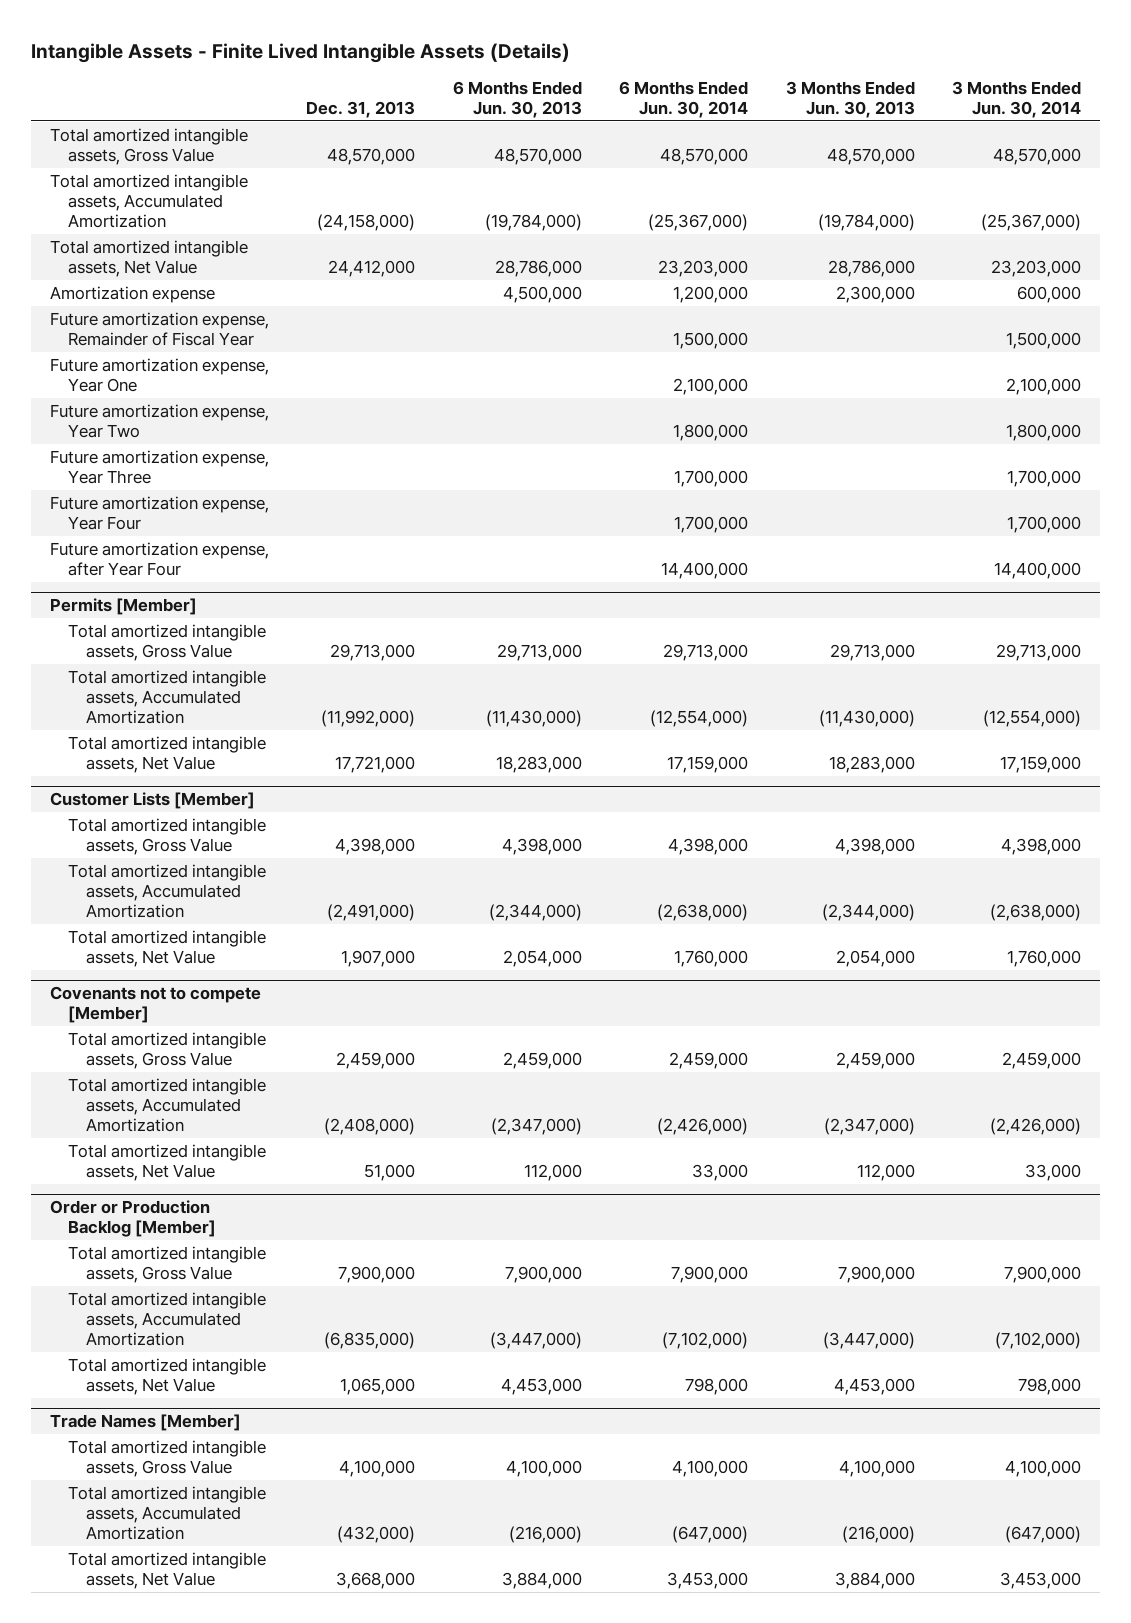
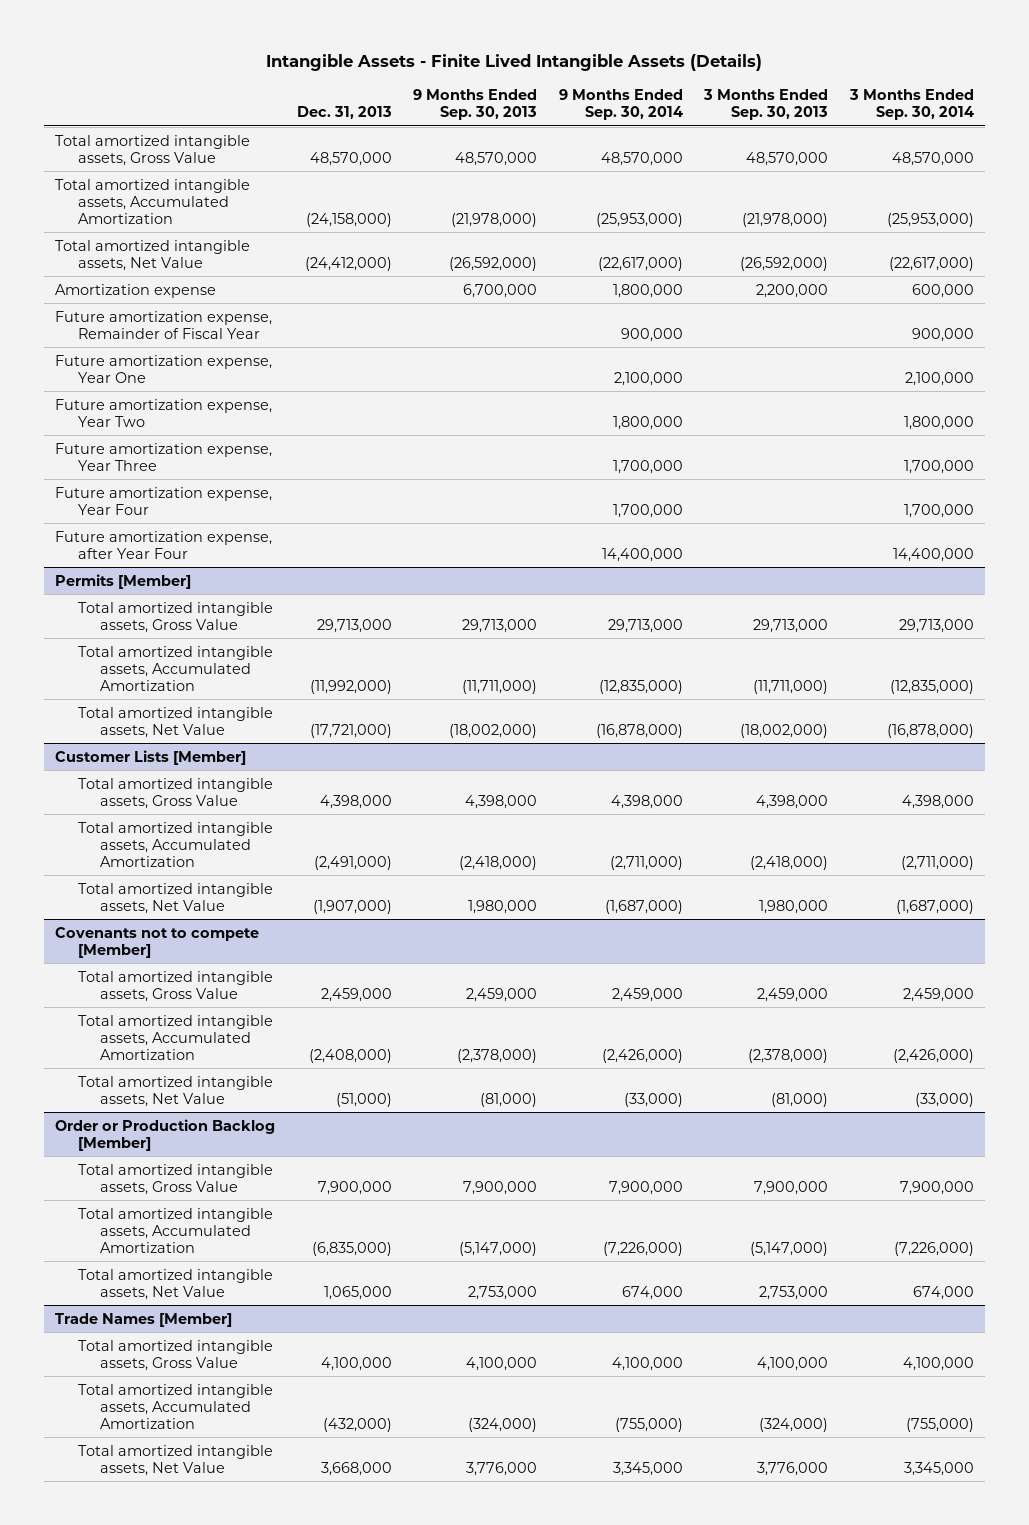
- | Dec. 31, 2013 | 6 Months Ended Jun. 30, 2013 | 6 Months Ended Jun. 30, 2014 | 3 Months Ended Jun. 30, 2013 | 3 Months Ended Jun. 30, 2014
+ | Dec. 31, 2013 | 9 Months Ended Sep. 30, 2013 | 9 Months Ended Sep. 30, 2014 | 3 Months Ended Sep. 30, 2013 | 3 Months Ended Sep. 30, 2014
- Total amortized intangible assets, Net Value | 24,412,000 | 28,786,000 | 23,203,000 | 28,786,000 | 23,203,000
+ Total amortized intangible assets, Net Value | (24,412,000) | (26,592,000) | (22,617,000) | (26,592,000) | (22,617,000)
@ Permits [Member]
- Total amortized intangible assets, Net Value | 17,721,000 | 18,283,000 | 17,159,000 | 18,283,000 | 17,159,000
+ Total amortized intangible assets, Net Value | (17,721,000) | (18,002,000) | (16,878,000) | (18,002,000) | (16,878,000)
@ Customer Lists [Member]
- Total amortized intangible assets, Net Value | 1,907,000 | 2,054,000 | 1,760,000 | 2,054,000 | 1,760,000
+ Total amortized intangible assets, Net Value | (1,907,000) | 1,980,000 | (1,687,000) | 1,980,000 | (1,687,000)
@ Covenants not to compete [Member]
- Total amortized intangible assets, Net Value | 51,000 | 112,000 | 33,000 | 112,000 | 33,000
+ Total amortized intangible assets, Net Value | (51,000) | (81,000) | (33,000) | (81,000) | (33,000)

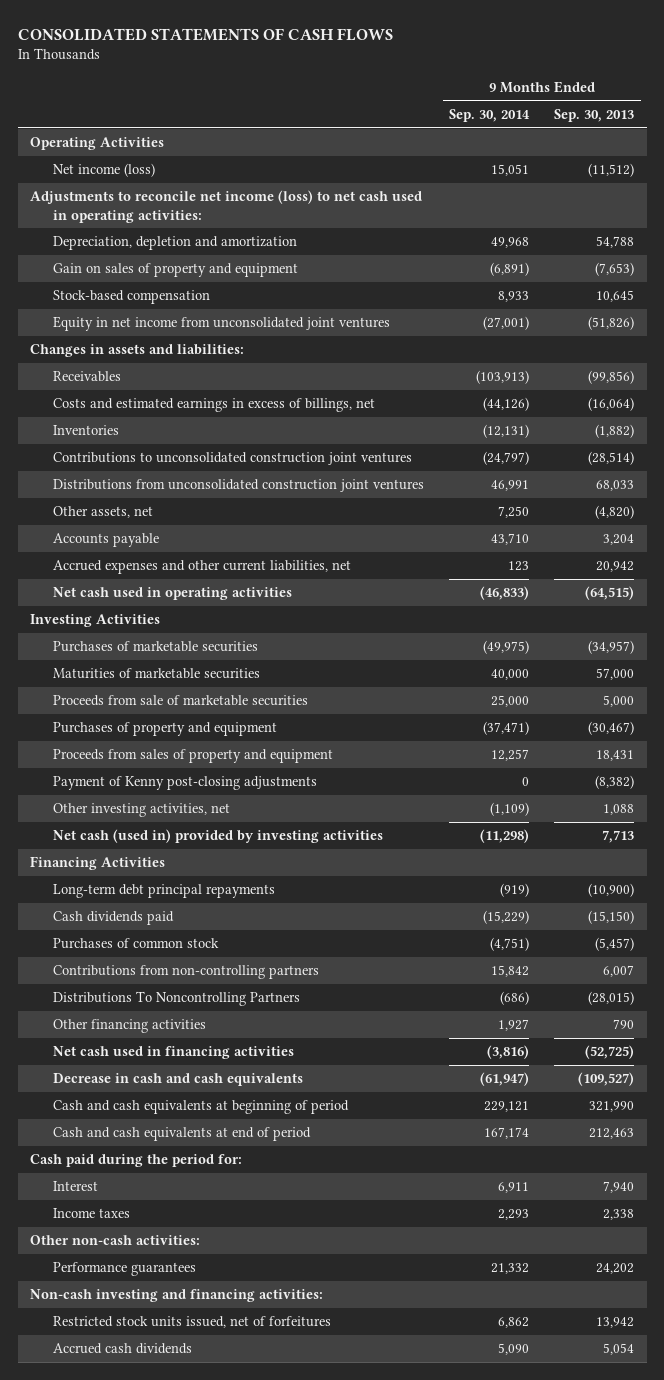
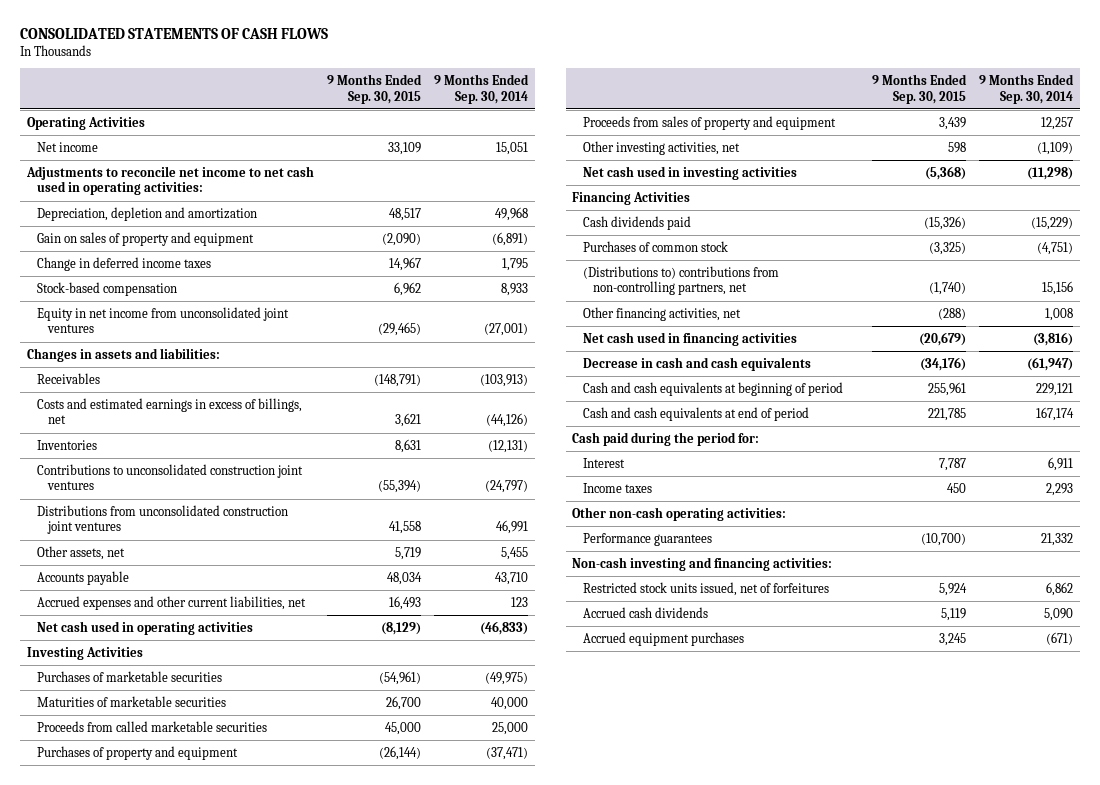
- | 9 Months Ended Sep. 30, 2014 | 9 Months Ended Sep. 30, 2013
+ | 9 Months Ended Sep. 30, 2015 | 9 Months Ended Sep. 30, 2014
- Net income (loss) | 15,051 | (11,512)
- Adjustments to reconcile net income (loss) to net cash used in operating activities:
+ Net income | 33,109 | 15,051
+ Adjustments to reconcile net income to net cash used in operating activities:
+ Change in deferred income taxes | 14,967 | 1,795
- Other assets, net | 7,250 | (4,820)
+ Other assets, net | 5,719 | 5,455
- Proceeds from sale of marketable securities | 25,000 | 5,000
+ Proceeds from called marketable securities | 45,000 | 25,000
- Payment of Kenny post-closing adjustments | 0 | (8,382)
- Net cash (used in) provided by investing activities | (11,298) | 7,713
+ Net cash used in investing activities | (5,368) | (11,298)
- Long-term debt principal repayments | (919) | (10,900)
- Contributions from non-controlling partners | 15,842 | 6,007
- Distributions To Noncontrolling Partners | (686) | (28,015)
- Other financing activities | 1,927 | 790
+ (Distributions to) contributions from non-controlling partners, net | (1,740) | 15,156
+ Other financing activities, net | (288) | 1,008
- Other non-cash activities:
+ Other non-cash operating activities:
+ Accrued equipment purchases | 3,245 | (671)

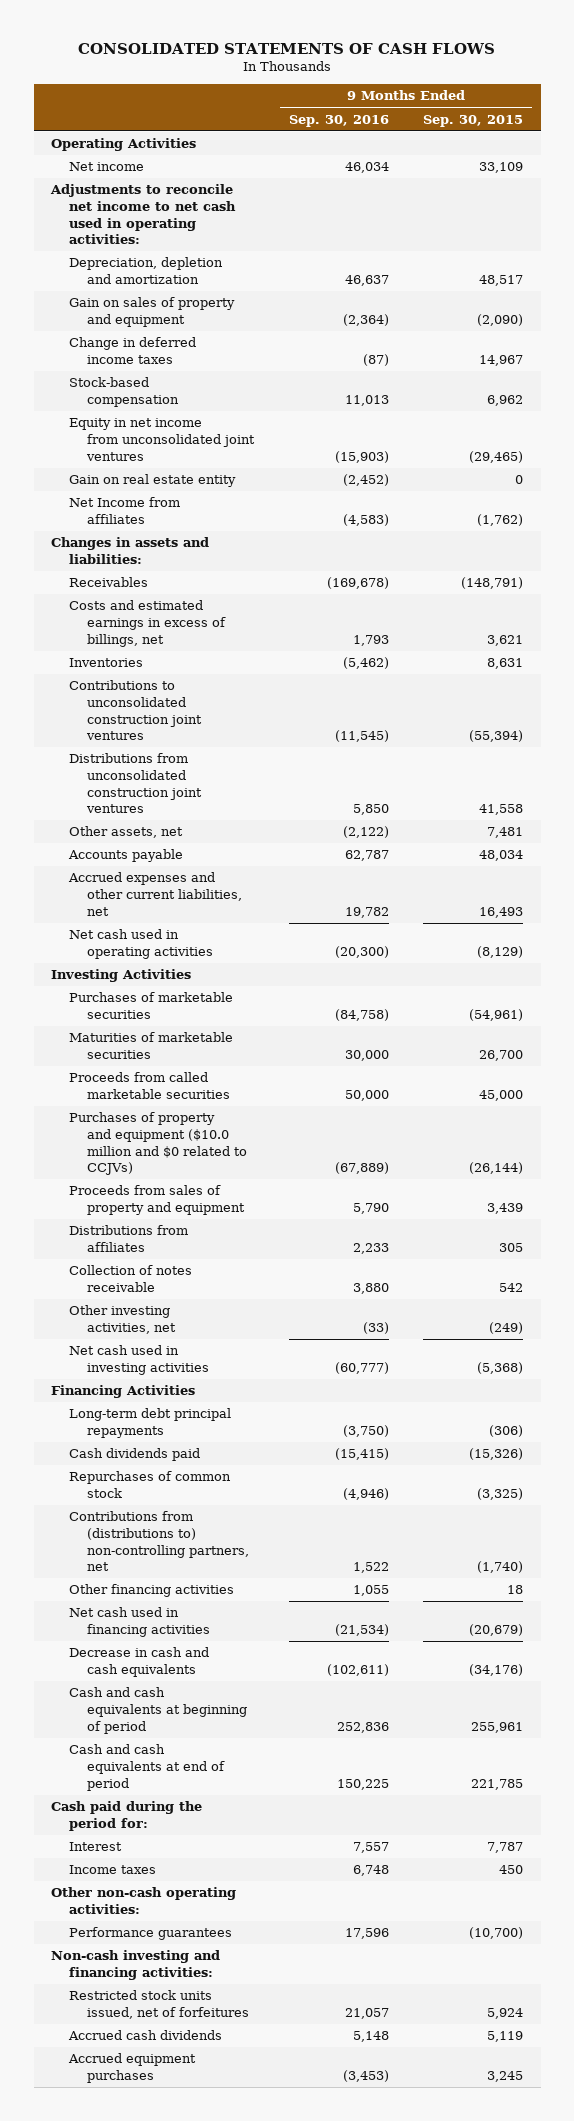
- | 9 Months Ended Sep. 30, 2015 | 9 Months Ended Sep. 30, 2014
+ | 9 Months Ended Sep. 30, 2016 | 9 Months Ended Sep. 30, 2015
+ Gain on real estate entity | (2,452) | 0
+ Net Income from affiliates | (4,583) | (1,762)
- Other assets, net | 5,719 | 5,455
+ Other assets, net | (2,122) | 7,481
- Purchases of property and equipment | (26,144) | (37,471)
+ Purchases of property and equipment ($10.0 million and $0 related to CCJVs) | (67,889) | (26,144)
- Other investing activities, net | 598 | (1,109)
+ Distributions from affiliates | 2,233 | 305
+ Collection of notes receivable | 3,880 | 542
+ Other investing activities, net | (33) | (249)
+ Long-term debt principal repayments | (3,750) | (306)
- Purchases of common stock | (3,325) | (4,751)
- (Distributions to) contributions from non-controlling partners, net | (1,740) | 15,156
- Other financing activities, net | (288) | 1,008
+ Repurchases of common stock | (4,946) | (3,325)
+ Contributions from (distributions to) non-controlling partners, net | 1,522 | (1,740)
+ Other financing activities | 1,055 | 18

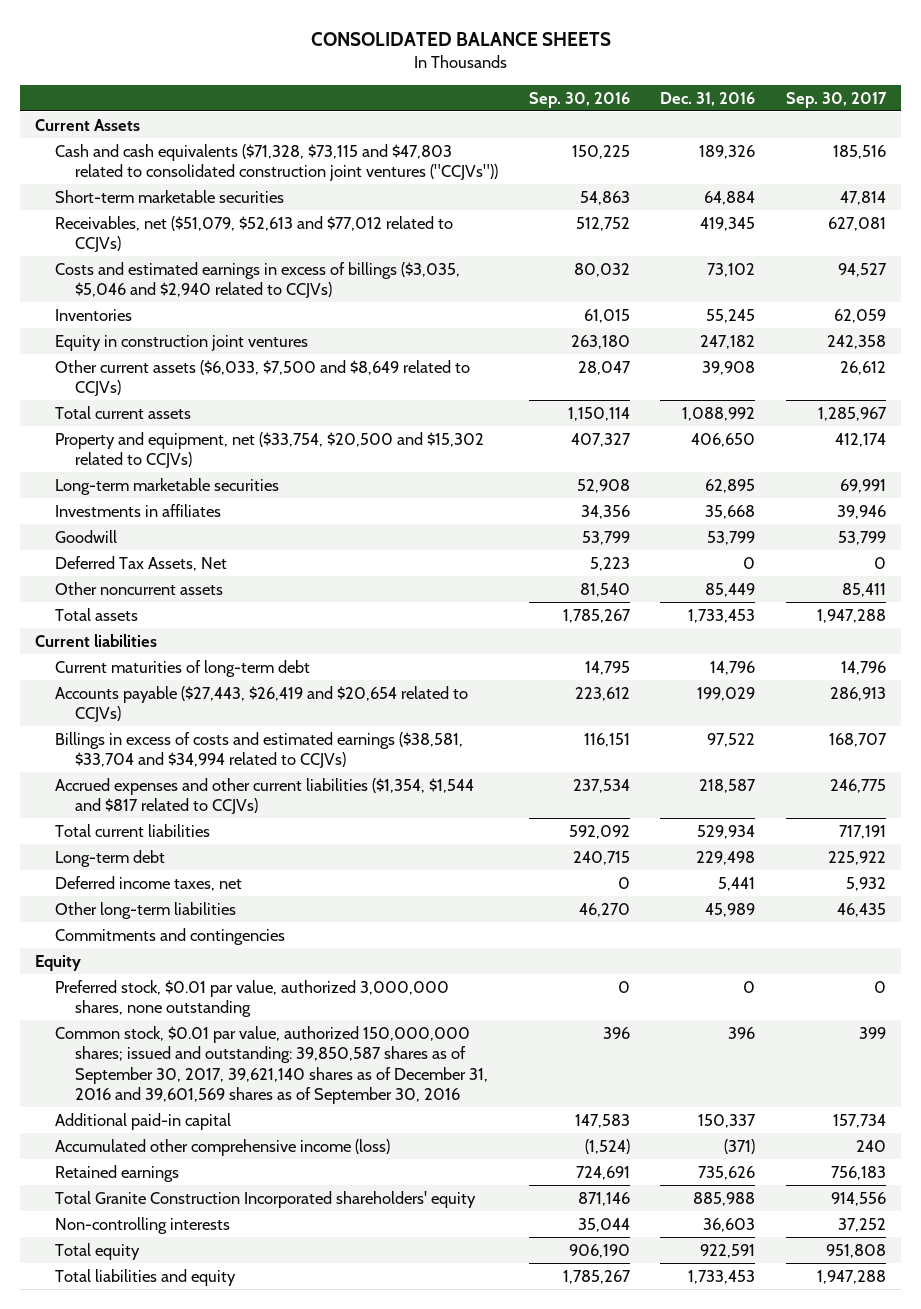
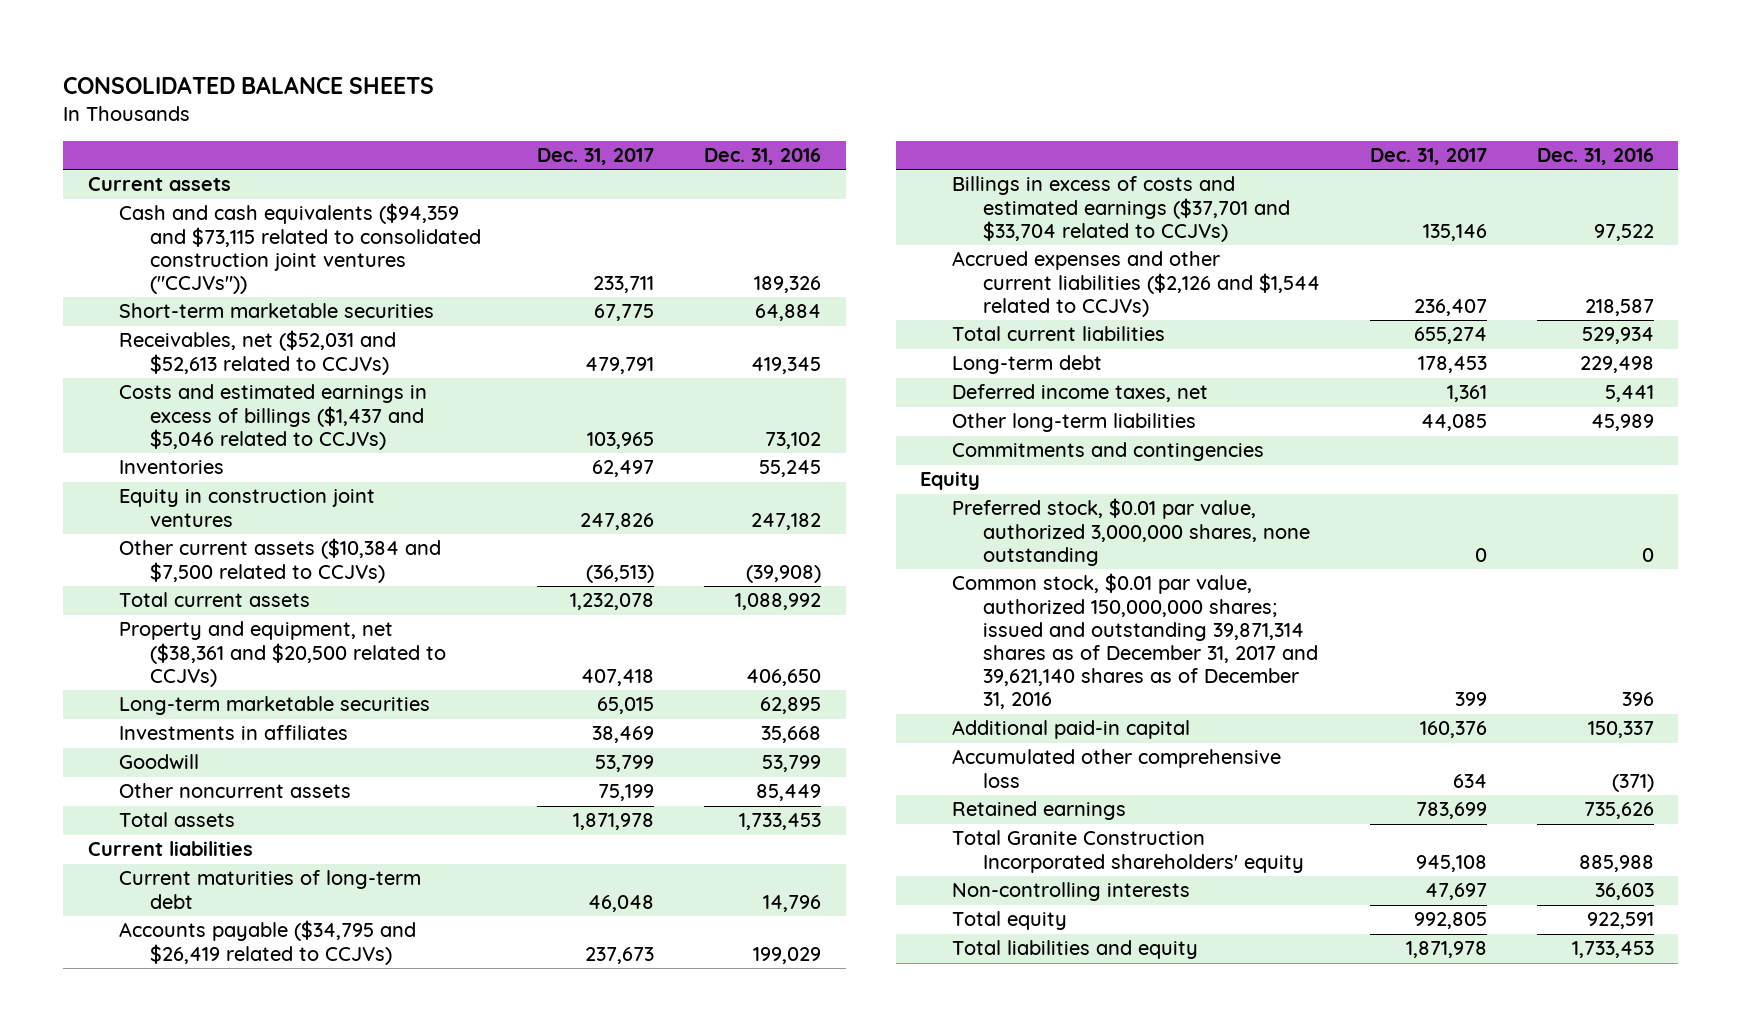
- | Sep. 30, 2016 | Dec. 31, 2016 | Sep. 30, 2017
+ | Dec. 31, 2017 | Dec. 31, 2016
- Current Assets
- Cash and cash equivalents ($71,328, $73,115 and $47,803 related to consolidated construction joint ventures ("CCJVs")) | 150,225 | 189,326 | 185,516
+ Current assets
+ Cash and cash equivalents ($94,359 and $73,115 related to consolidated construction joint ventures ("CCJVs")) | 233,711 | 189,326
- Receivables, net ($51,079, $52,613 and $77,012 related to CCJVs) | 512,752 | 419,345 | 627,081
- Costs and estimated earnings in excess of billings ($3,035, $5,046 and $2,940 related to CCJVs) | 80,032 | 73,102 | 94,527
+ Receivables, net ($52,031 and $52,613 related to CCJVs) | 479,791 | 419,345
+ Costs and estimated earnings in excess of billings ($1,437 and $5,046 related to CCJVs) | 103,965 | 73,102
- Other current assets ($6,033, $7,500 and $8,649 related to CCJVs) | 28,047 | 39,908 | 26,612
+ Other current assets ($10,384 and $7,500 related to CCJVs) | (36,513) | (39,908)
- Property and equipment, net ($33,754, $20,500 and $15,302 related to CCJVs) | 407,327 | 406,650 | 412,174
+ Property and equipment, net ($38,361 and $20,500 related to CCJVs) | 407,418 | 406,650
- Deferred Tax Assets, Net | 5,223 | 0 | 0
- Accounts payable ($27,443, $26,419 and $20,654 related to CCJVs) | 223,612 | 199,029 | 286,913
- Billings in excess of costs and estimated earnings ($38,581, $33,704 and $34,994 related to CCJVs) | 116,151 | 97,522 | 168,707
- Accrued expenses and other current liabilities ($1,354, $1,544 and $817 related to CCJVs) | 237,534 | 218,587 | 246,775
+ Accounts payable ($34,795 and $26,419 related to CCJVs) | 237,673 | 199,029
+ Billings in excess of costs and estimated earnings ($37,701 and $33,704 related to CCJVs) | 135,146 | 97,522
+ Accrued expenses and other current liabilities ($2,126 and $1,544 related to CCJVs) | 236,407 | 218,587
- Common stock, $0.01 par value, authorized 150,000,000 shares; issued and outstanding: 39,850,587 shares as of September 30, 2017, 39,621,140 shares as of December 31, 2016 and 39,601,569 shares as of September 30, 2016 | 396 | 396 | 399
+ Common stock, $0.01 par value, authorized 150,000,000 shares; issued and outstanding 39,871,314 shares as of December 31, 2017 and 39,621,140 shares as of December 31, 2016 | 399 | 396
- Accumulated other comprehensive income (loss) | (1,524) | (371) | 240
+ Accumulated other comprehensive loss | 634 | (371)

